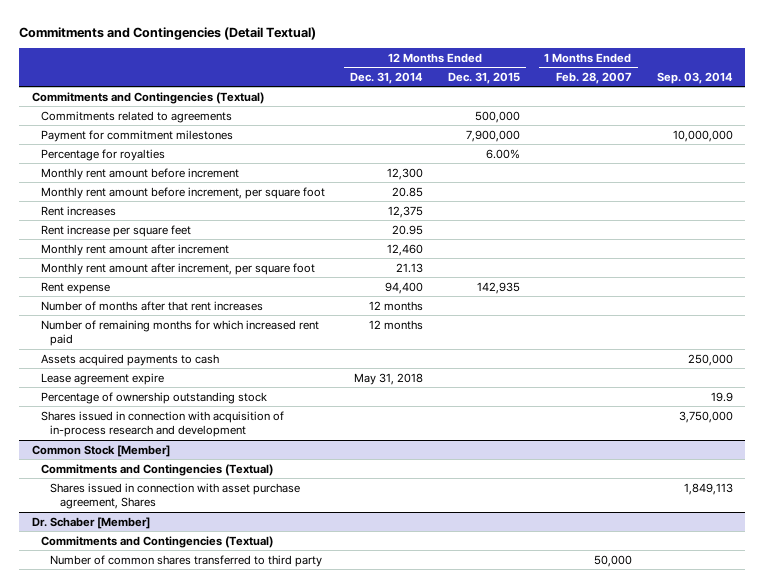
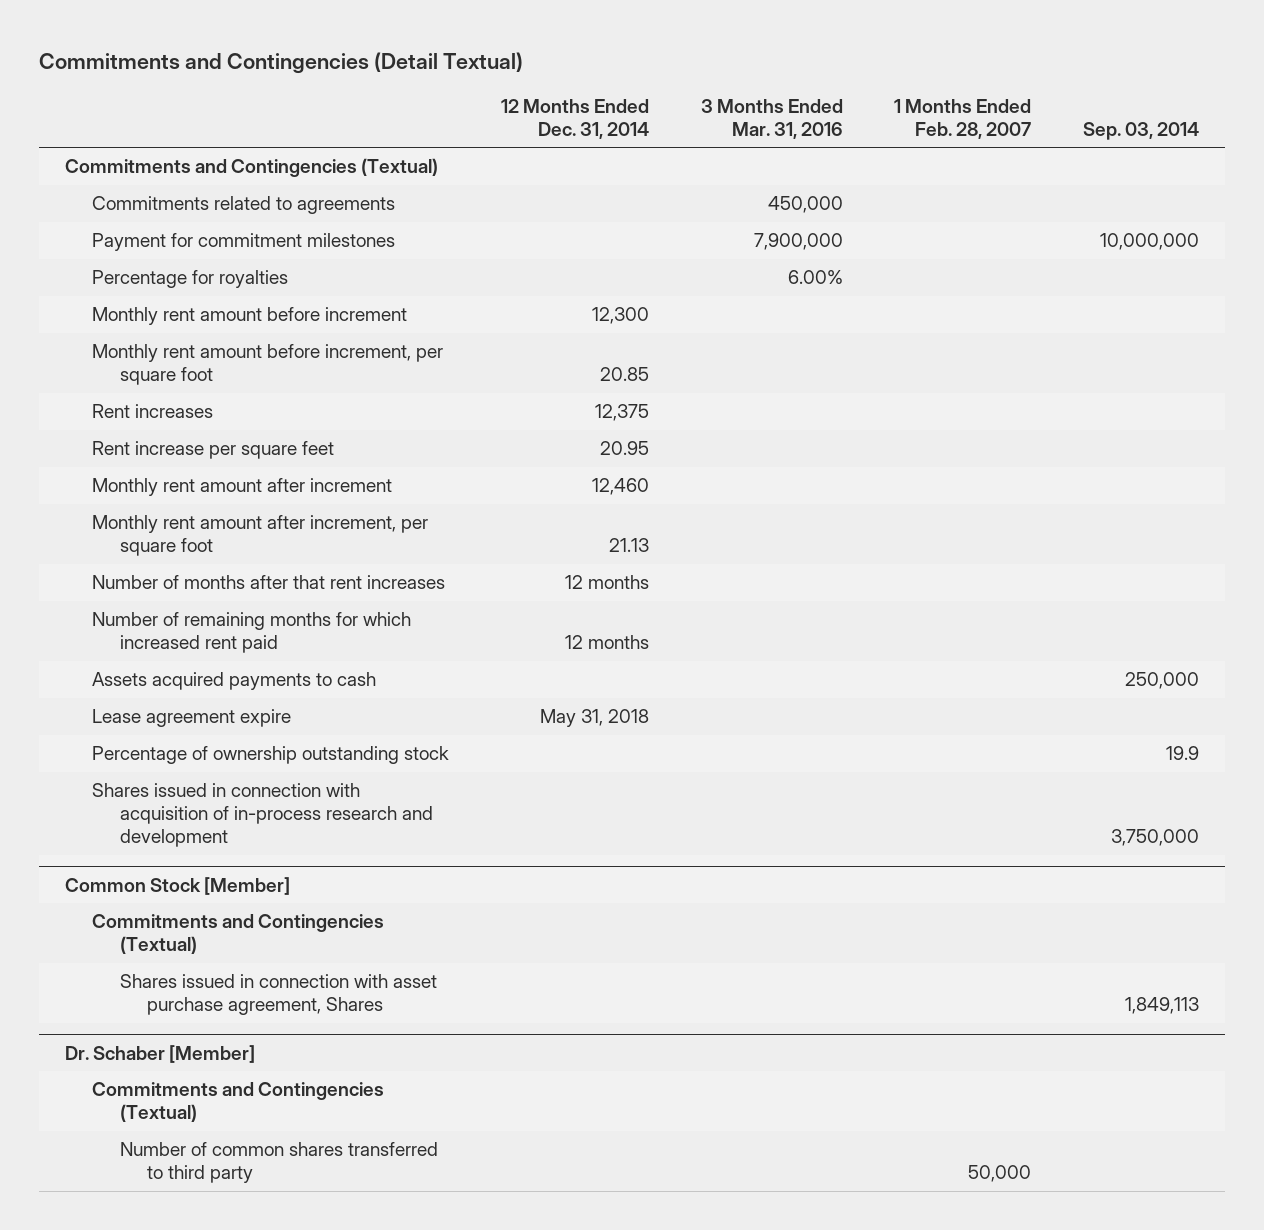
- | 12 Months Ended Dec. 31, 2014 | 12 Months Ended Dec. 31, 2015 | 1 Months Ended Feb. 28, 2007 | Sep. 03, 2014
+ | 12 Months Ended Dec. 31, 2014 | 3 Months Ended Mar. 31, 2016 | 1 Months Ended Feb. 28, 2007 | Sep. 03, 2014
- Rent expense | 94,400 | 142,935 | |

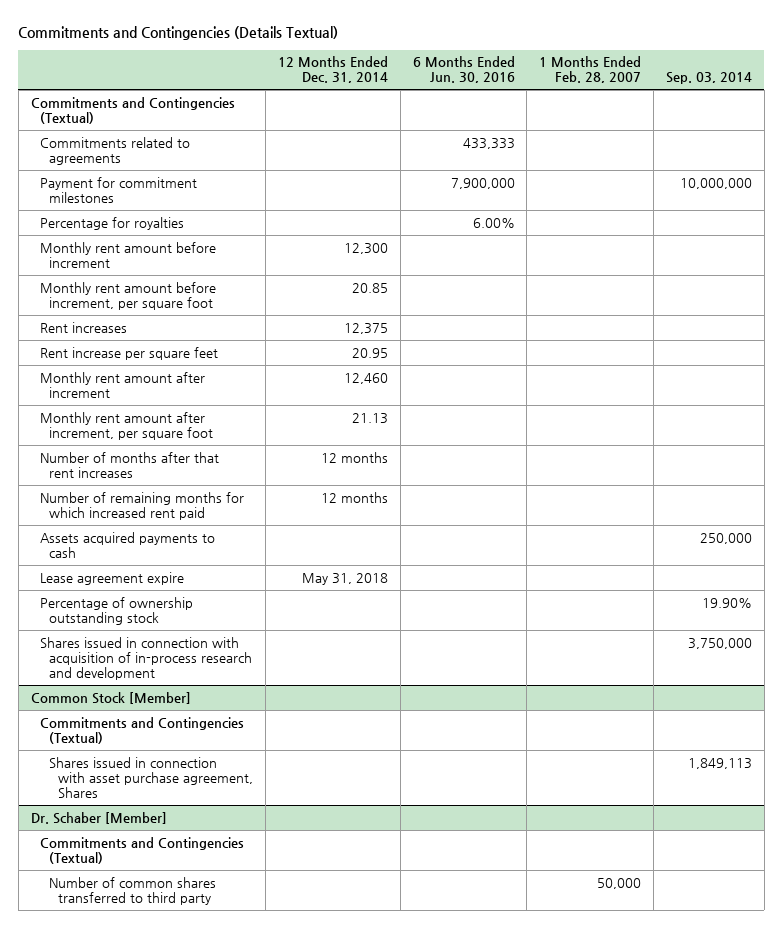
- Commitments and Contingencies (Detail Textual)
+ Commitments and Contingencies (Details Textual)
- | 12 Months Ended Dec. 31, 2014 | 3 Months Ended Mar. 31, 2016 | 1 Months Ended Feb. 28, 2007 | Sep. 03, 2014
+ | 12 Months Ended Dec. 31, 2014 | 6 Months Ended Jun. 30, 2016 | 1 Months Ended Feb. 28, 2007 | Sep. 03, 2014
- Percentage of ownership outstanding stock | | | | 19.9
+ Percentage of ownership outstanding stock | | | | 19.90%

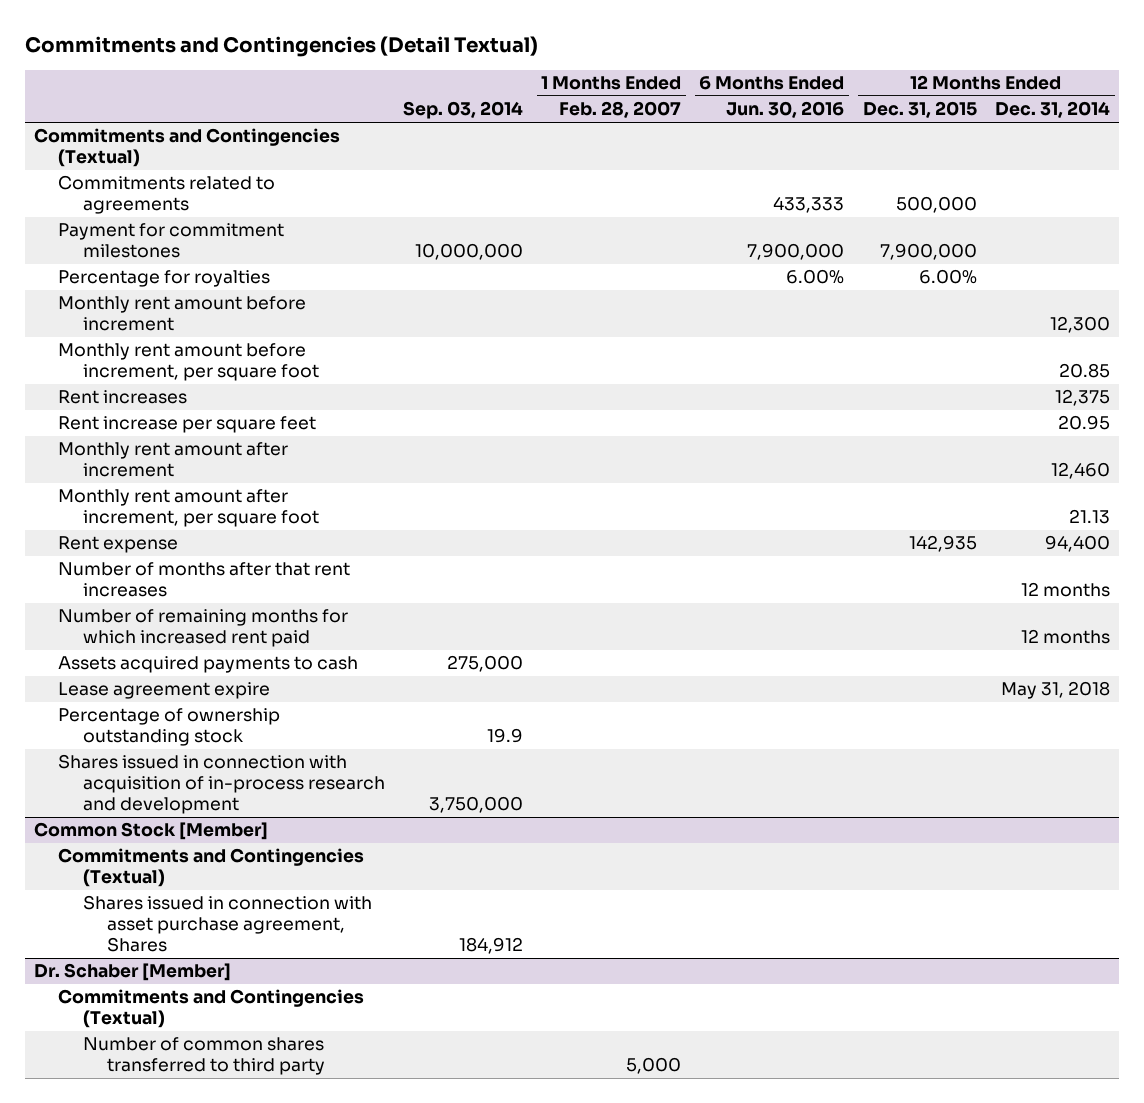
- Commitments and Contingencies (Details Textual)
+ Commitments and Contingencies (Detail Textual)
- | 12 Months Ended Dec. 31, 2014 | 6 Months Ended Jun. 30, 2016 | 1 Months Ended Feb. 28, 2007 | Sep. 03, 2014
+ | Sep. 03, 2014 | 1 Months Ended Feb. 28, 2007 | 6 Months Ended Jun. 30, 2016 | 12 Months Ended Dec. 31, 2015 | 12 Months Ended Dec. 31, 2014
+ Rent expense | | | | 142,935 | 94,400
- Assets acquired payments to cash | | | | 250,000
+ Assets acquired payments to cash | 275,000 | | | |
- Percentage of ownership outstanding stock | | | | 19.90%
+ Percentage of ownership outstanding stock | 19.9 | | | |
@ Common Stock [Member]
- Shares issued in connection with asset purchase agreement, Shares | | | | 1,849,113
+ Shares issued in connection with asset purchase agreement, Shares | 184,912 | | | |
@ Dr. Schaber [Member]
- Number of common shares transferred to third party | | | 50,000 |
+ Number of common shares transferred to third party | | 5,000 | | |

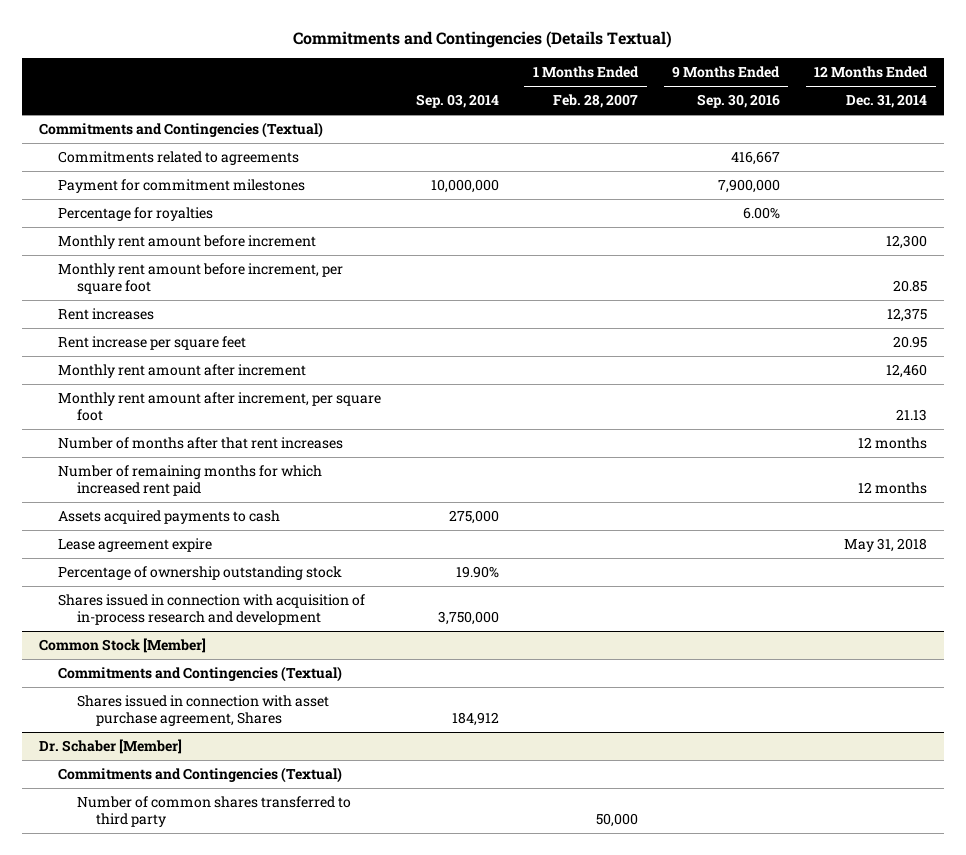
- Commitments and Contingencies (Detail Textual)
+ Commitments and Contingencies (Details Textual)
- | Sep. 03, 2014 | 1 Months Ended Feb. 28, 2007 | 6 Months Ended Jun. 30, 2016 | 12 Months Ended Dec. 31, 2015 | 12 Months Ended Dec. 31, 2014
+ | Sep. 03, 2014 | 1 Months Ended Feb. 28, 2007 | 9 Months Ended Sep. 30, 2016 | 12 Months Ended Dec. 31, 2014
- Rent expense | | | | 142,935 | 94,400
- Percentage of ownership outstanding stock | 19.9 | | | |
+ Percentage of ownership outstanding stock | 19.90% | | |
@ Dr. Schaber [Member]
- Number of common shares transferred to third party | | 5,000 | | |
+ Number of common shares transferred to third party | | 50,000 | |

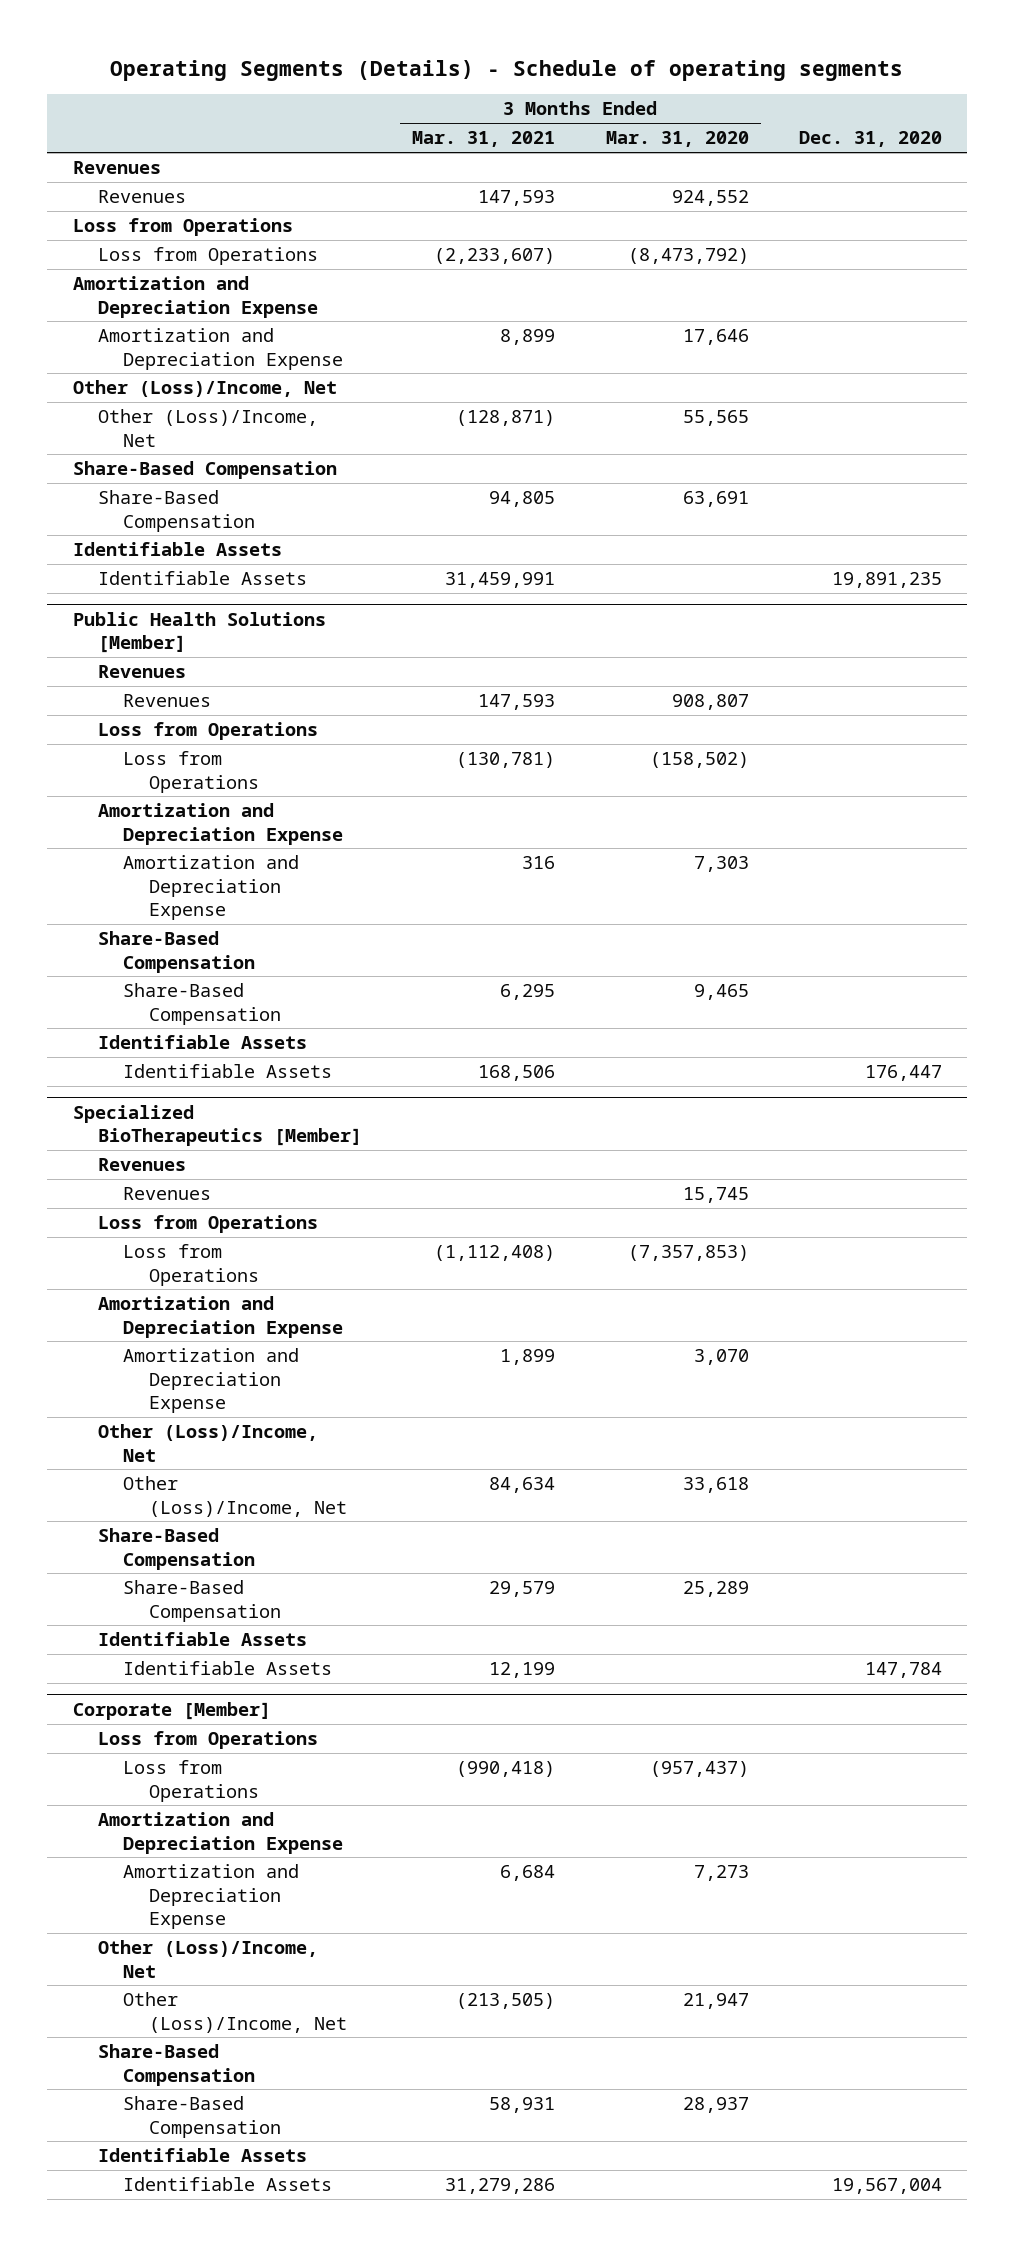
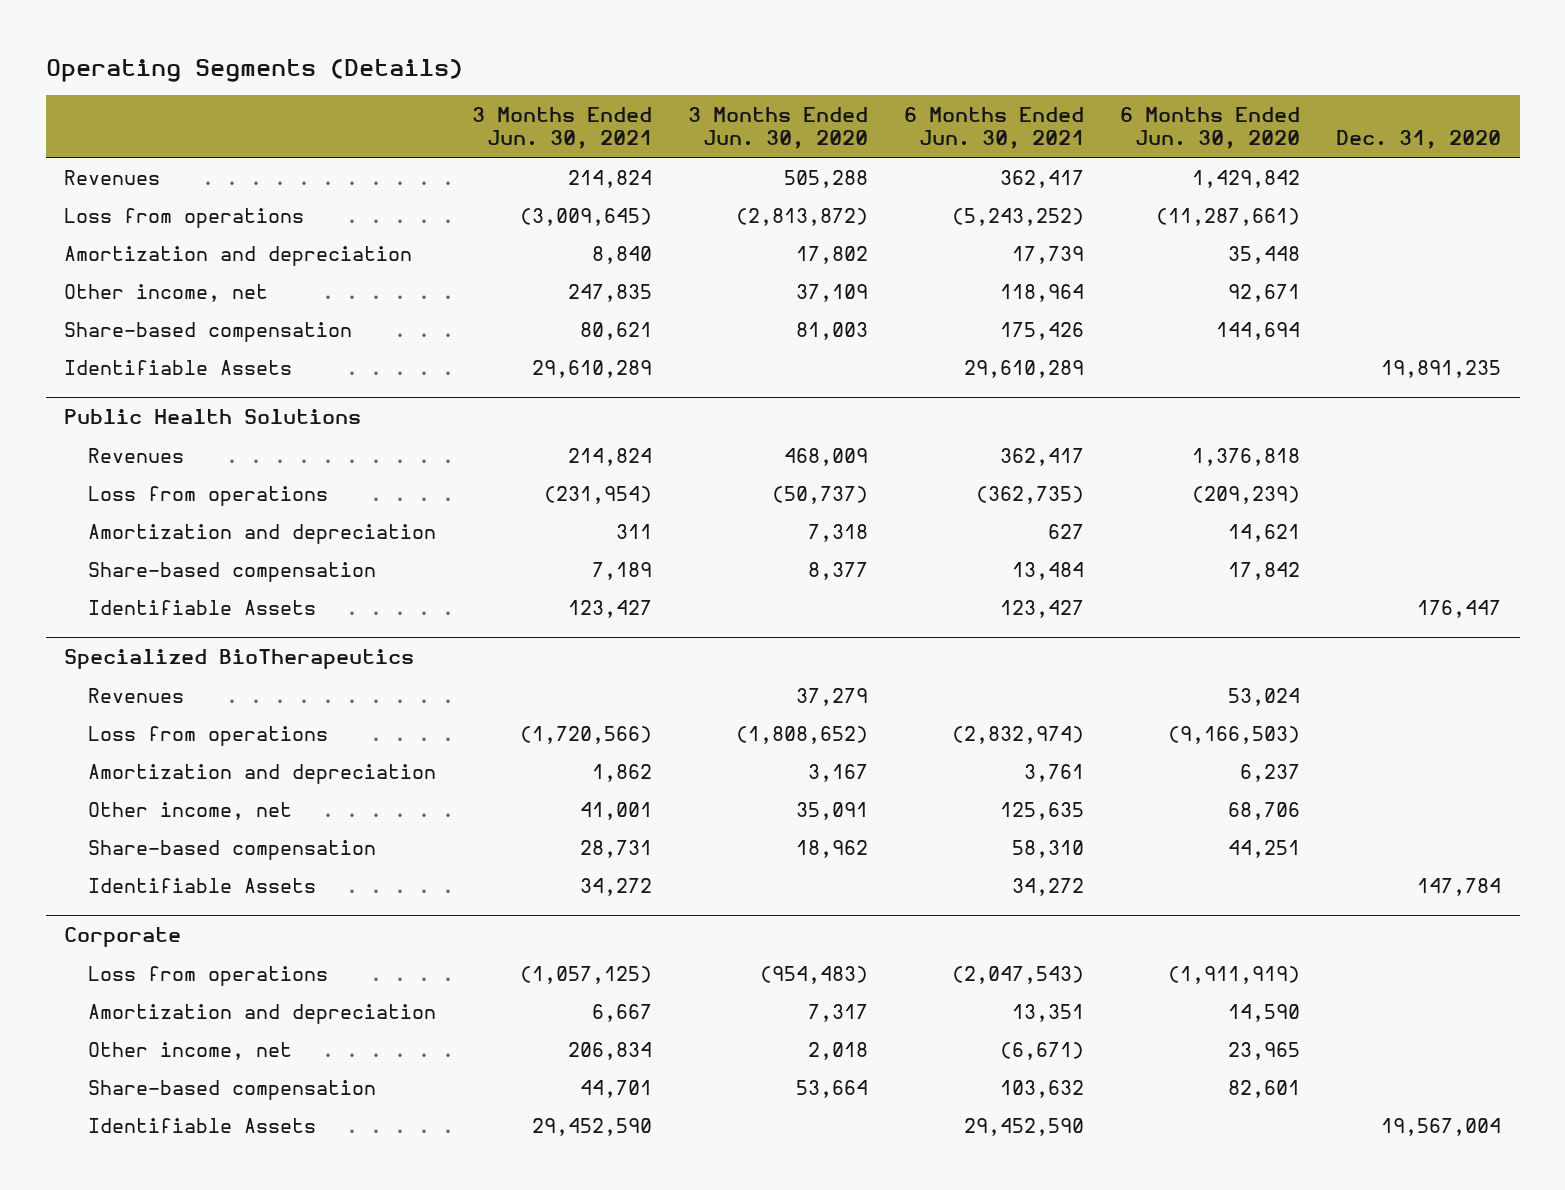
- Operating Segments (Details) - Schedule of operating segments
+ Operating Segments (Details)
- | 3 Months Ended Mar. 31, 2021 | 3 Months Ended Mar. 31, 2020 | Dec. 31, 2020
+ | 3 Months Ended Jun. 30, 2021 | 3 Months Ended Jun. 30, 2020 | 6 Months Ended Jun. 30, 2021 | 6 Months Ended Jun. 30, 2020 | Dec. 31, 2020
- Revenues | 147,593 | 924,552 |
- Loss from Operations
- Loss from Operations | (2,233,607) | (8,473,792) |
- Amortization and Depreciation Expense
- Amortization and Depreciation Expense | 8,899 | 17,646 |
- Other (Loss)/Income, Net
- Other (Loss)/Income, Net | (128,871) | 55,565 |
- Share-Based Compensation
- Share-Based Compensation | 94,805 | 63,691 |
- Identifiable Assets
+ Loss from operations | (3,009,645) | (2,813,872) | (5,243,252) | (11,287,661) |
+ Amortization and depreciation | 8,840 | 17,802 | 17,739 | 35,448 |
+ Other income, net | 247,835 | 37,109 | 118,964 | 92,671 |
+ Share-based compensation | 80,621 | 81,003 | 175,426 | 144,694 |
- Public Health Solutions [Member]
- Revenues
+ Public Health Solutions
- Loss from Operations
- Loss from Operations | (130,781) | (158,502) |
- Amortization and Depreciation Expense
- Amortization and Depreciation Expense | 316 | 7,303 |
- Share-Based Compensation
- Share-Based Compensation | 6,295 | 9,465 |
- Identifiable Assets
+ Loss from operations | (231,954) | (50,737) | (362,735) | (209,239) |
+ Amortization and depreciation | 311 | 7,318 | 627 | 14,621 |
+ Share-based compensation | 7,189 | 8,377 | 13,484 | 17,842 |
- Specialized BioTherapeutics [Member]
- Revenues
+ Specialized BioTherapeutics
- Loss from Operations
- Loss from Operations | (1,112,408) | (7,357,853) |
- Amortization and Depreciation Expense
- Amortization and Depreciation Expense | 1,899 | 3,070 |
- Other (Loss)/Income, Net
- Other (Loss)/Income, Net | 84,634 | 33,618 |
- Share-Based Compensation
- Share-Based Compensation | 29,579 | 25,289 |
- Identifiable Assets
+ Loss from operations | (1,720,566) | (1,808,652) | (2,832,974) | (9,166,503) |
+ Amortization and depreciation | 1,862 | 3,167 | 3,761 | 6,237 |
+ Other income, net | 41,001 | 35,091 | 125,635 | 68,706 |
+ Share-based compensation | 28,731 | 18,962 | 58,310 | 44,251 |
- Corporate [Member]
- Loss from Operations
- Loss from Operations | (990,418) | (957,437) |
- Amortization and Depreciation Expense
- Amortization and Depreciation Expense | 6,684 | 7,273 |
- Other (Loss)/Income, Net
- Other (Loss)/Income, Net | (213,505) | 21,947 |
- Share-Based Compensation
- Share-Based Compensation | 58,931 | 28,937 |
- Identifiable Assets
+ Corporate
+ Loss from operations | (1,057,125) | (954,483) | (2,047,543) | (1,911,919) |
+ Amortization and depreciation | 6,667 | 7,317 | 13,351 | 14,590 |
+ Other income, net | 206,834 | 2,018 | (6,671) | 23,965 |
+ Share-based compensation | 44,701 | 53,664 | 103,632 | 82,601 |

